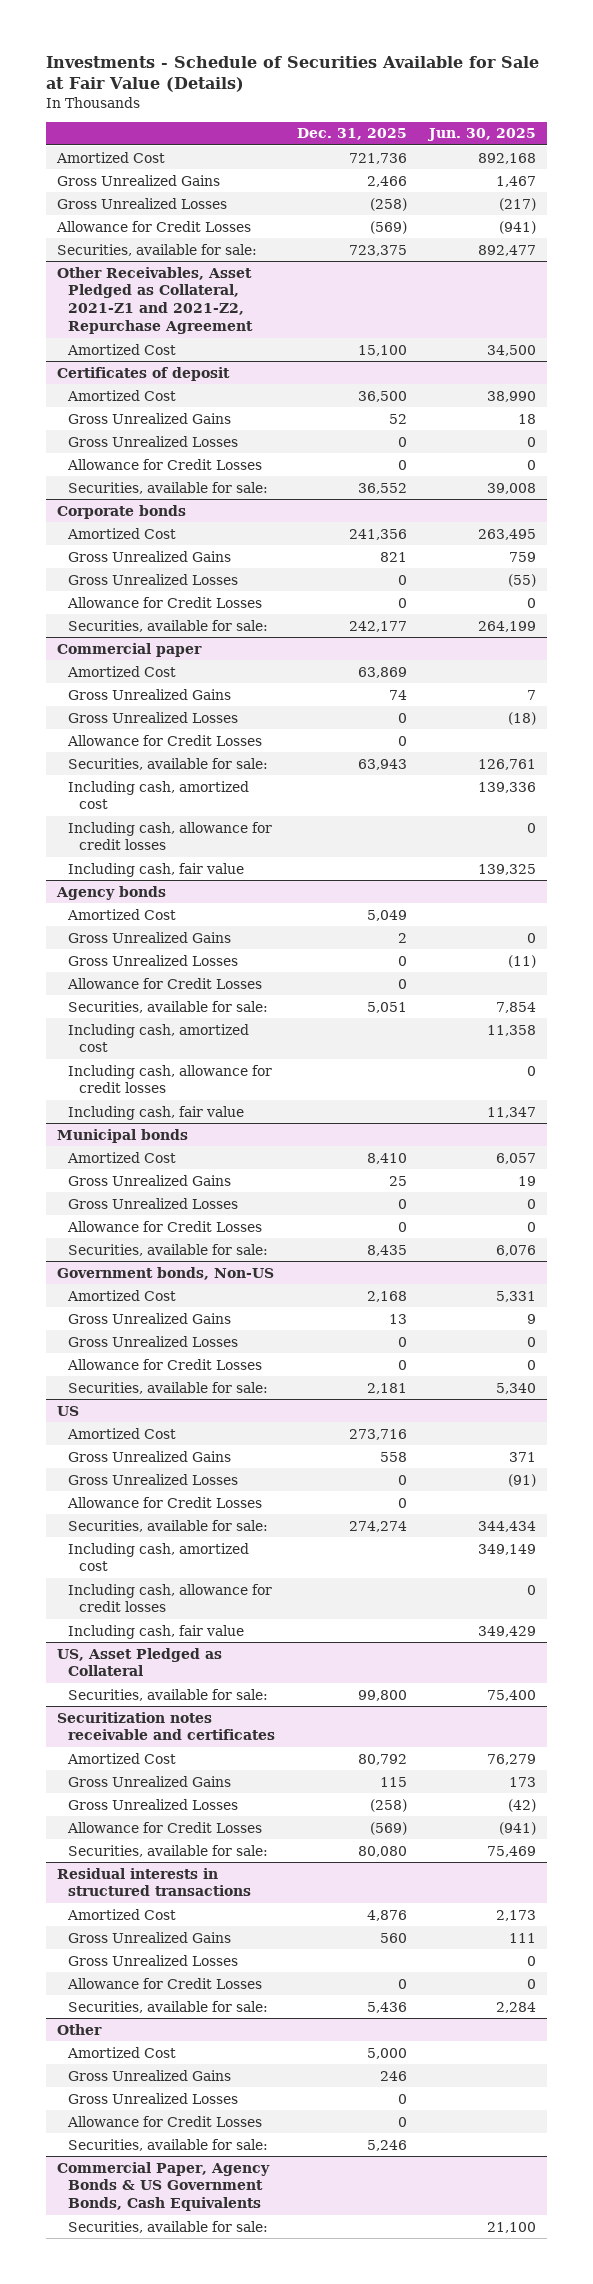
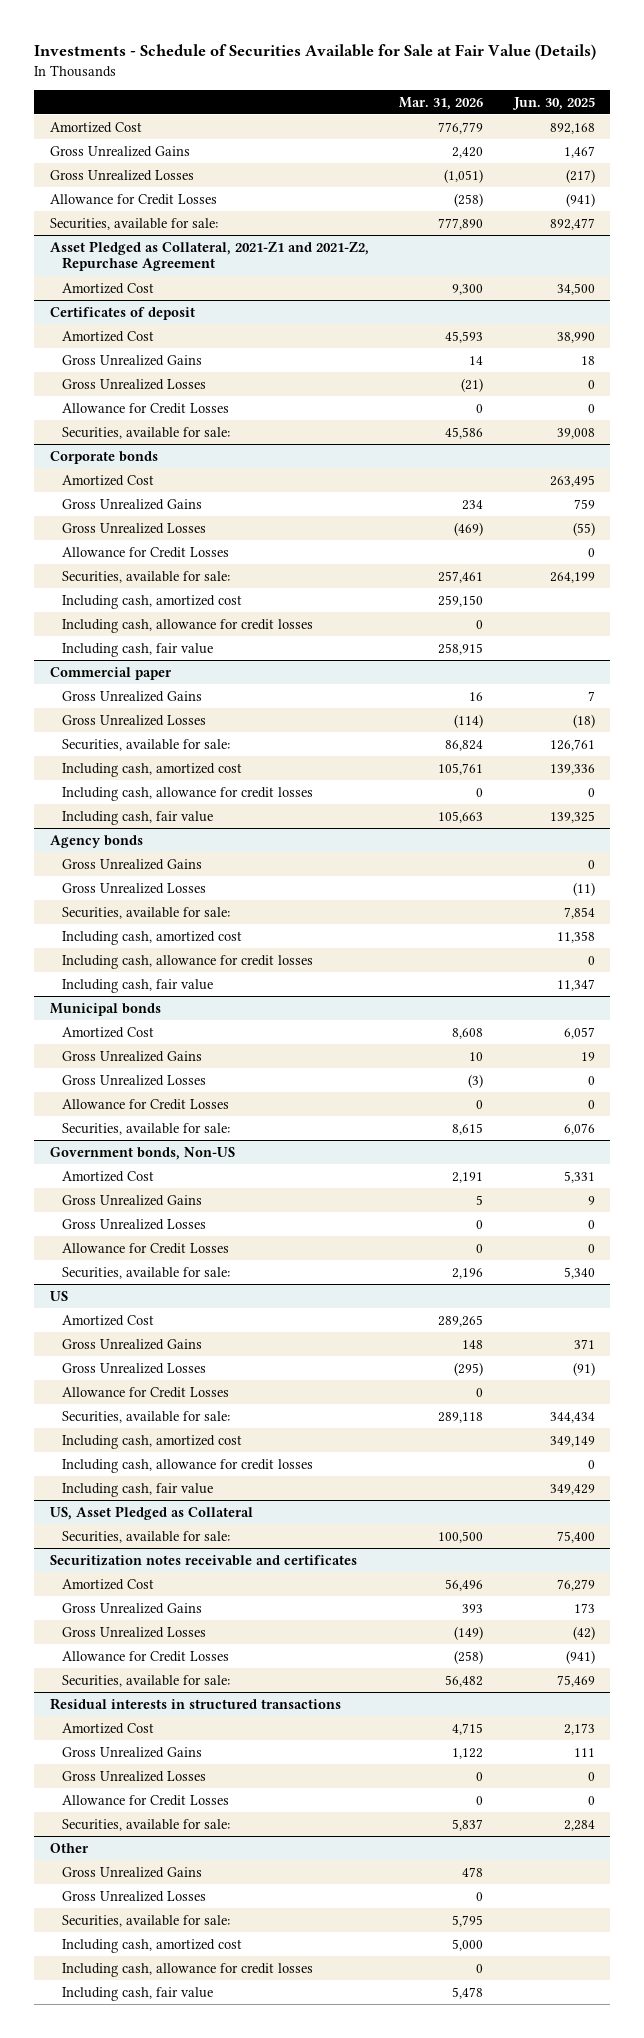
- | Dec. 31, 2025 | Jun. 30, 2025
+ | Mar. 31, 2026 | Jun. 30, 2025
- Other Receivables, Asset Pledged as Collateral, 2021-Z1 and 2021-Z2, Repurchase Agreement
+ Asset Pledged as Collateral, 2021-Z1 and 2021-Z2, Repurchase Agreement
@ Corporate bonds
+ Including cash, amortized cost | 259,150 |
+ Including cash, allowance for credit losses | 0 |
+ Including cash, fair value | 258,915 |
@ Commercial paper
- Amortized Cost | 63,869 |
- Allowance for Credit Losses | 0 |
@ Agency bonds
- Amortized Cost | 5,049 |
- Allowance for Credit Losses | 0 |
@ Other
- Amortized Cost | 5,000 |
- Allowance for Credit Losses | 0 |
- Commercial Paper, Agency Bonds & US Government Bonds, Cash Equivalents
- Securities, available for sale: | | 21,100
@ Other
+ Including cash, amortized cost | 5,000 |
+ Including cash, allowance for credit losses | 0 |
+ Including cash, fair value | 5,478 |

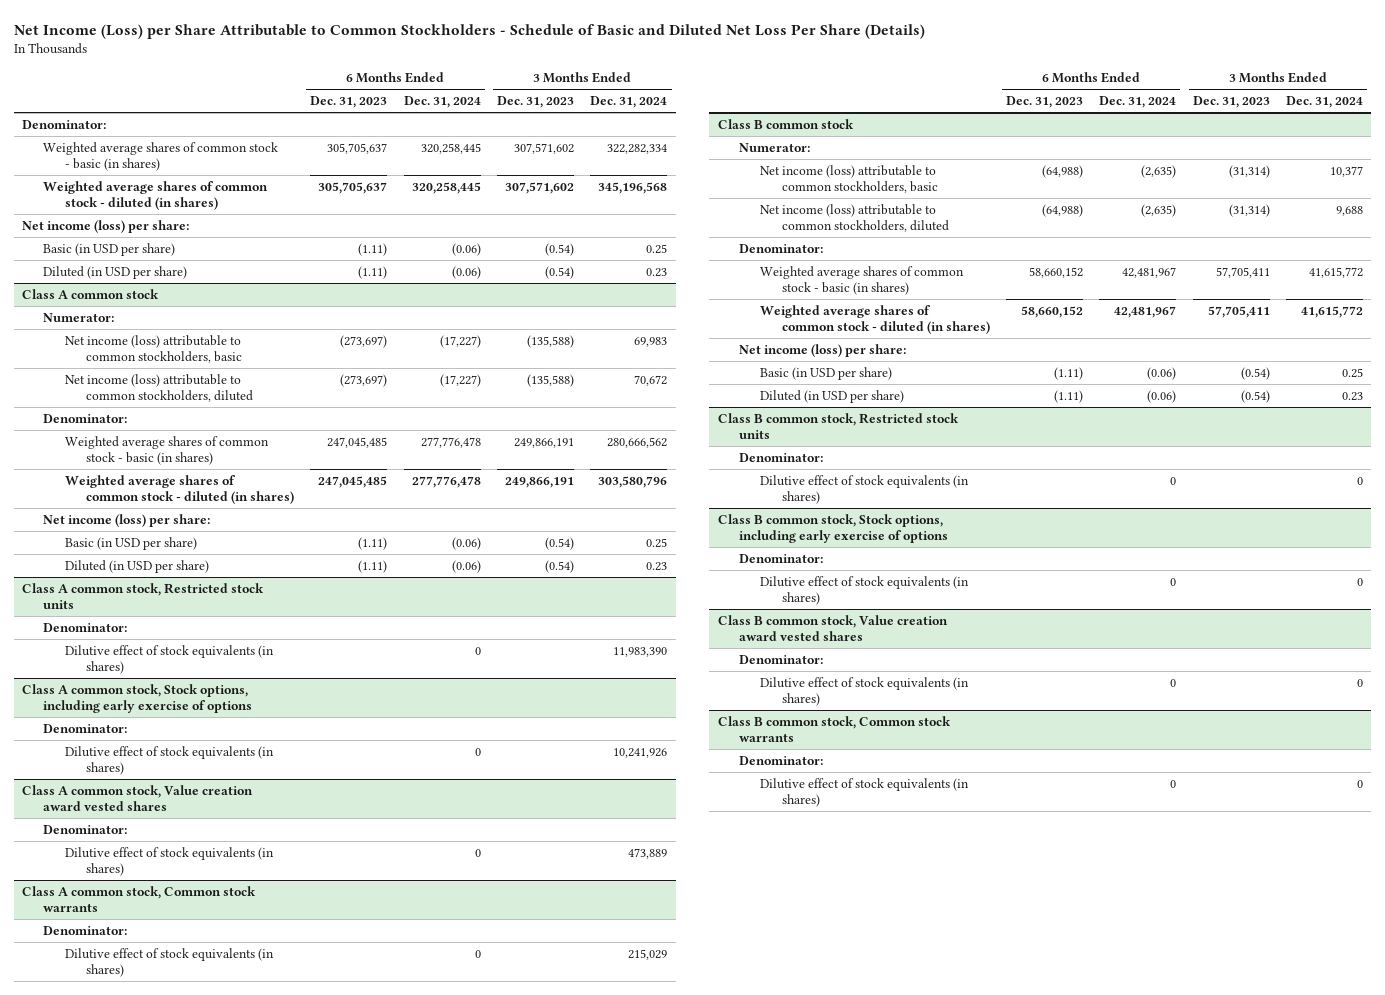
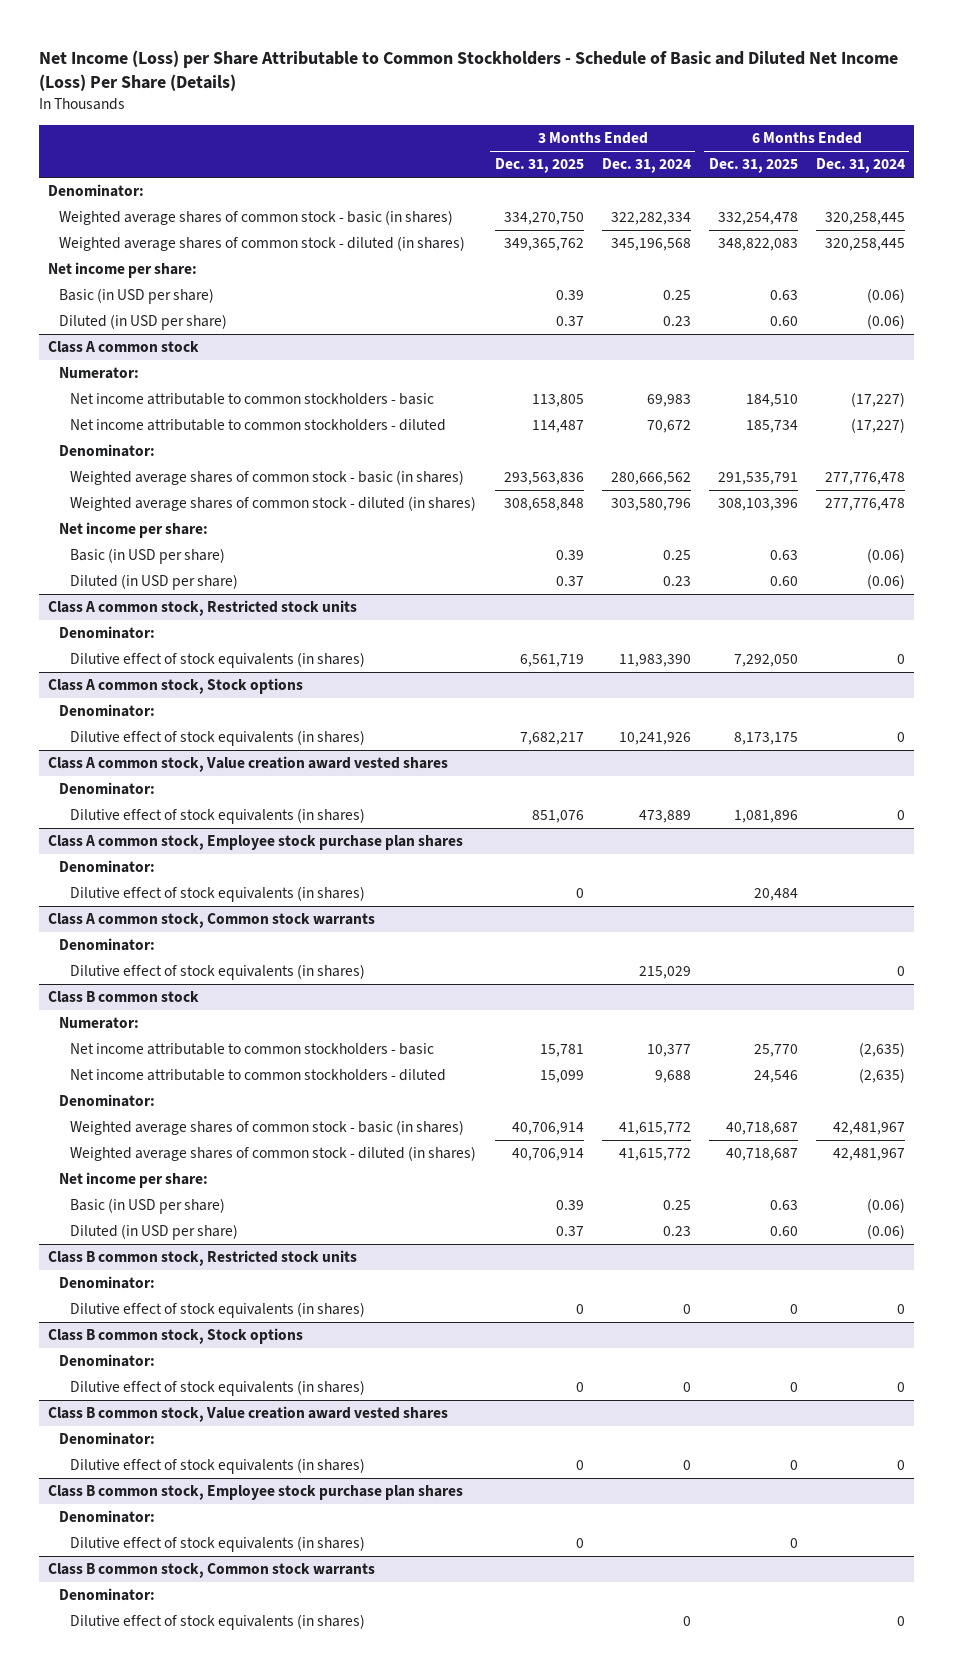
- Net Income (Loss) per Share Attributable to Common Stockholders - Schedule of Basic and Diluted Net Loss Per Share (Details)
+ Net Income (Loss) per Share Attributable to Common Stockholders - Schedule of Basic and Diluted Net Income (Loss) Per Share (Details)
- | 6 Months Ended Dec. 31, 2023 | 6 Months Ended Dec. 31, 2024 | 3 Months Ended Dec. 31, 2023 | 3 Months Ended Dec. 31, 2024
+ | 3 Months Ended Dec. 31, 2025 | 3 Months Ended Dec. 31, 2024 | 6 Months Ended Dec. 31, 2025 | 6 Months Ended Dec. 31, 2024
- Net income (loss) per share:
+ Net income per share:
@ Class A common stock
- Net income (loss) attributable to common stockholders, basic | (273,697) | (17,227) | (135,588) | 69,983
- Net income (loss) attributable to common stockholders, diluted | (273,697) | (17,227) | (135,588) | 70,672
+ Net income attributable to common stockholders - basic | 113,805 | 69,983 | 184,510 | (17,227)
+ Net income attributable to common stockholders - diluted | 114,487 | 70,672 | 185,734 | (17,227)
- Net income (loss) per share:
+ Net income per share:
- Class A common stock, Stock options, including early exercise of options
+ Class A common stock, Stock options
+ Class A common stock, Employee stock purchase plan shares
+ Denominator:
+ Dilutive effect of stock equivalents (in shares) | 0 | | 20,484 |
@ Class B common stock
- Net income (loss) attributable to common stockholders, basic | (64,988) | (2,635) | (31,314) | 10,377
- Net income (loss) attributable to common stockholders, diluted | (64,988) | (2,635) | (31,314) | 9,688
+ Net income attributable to common stockholders - basic | 15,781 | 10,377 | 25,770 | (2,635)
+ Net income attributable to common stockholders - diluted | 15,099 | 9,688 | 24,546 | (2,635)
- Net income (loss) per share:
+ Net income per share:
- Class B common stock, Stock options, including early exercise of options
+ Class B common stock, Stock options
+ Class B common stock, Employee stock purchase plan shares
+ Denominator:
+ Dilutive effect of stock equivalents (in shares) | 0 | | 0 |

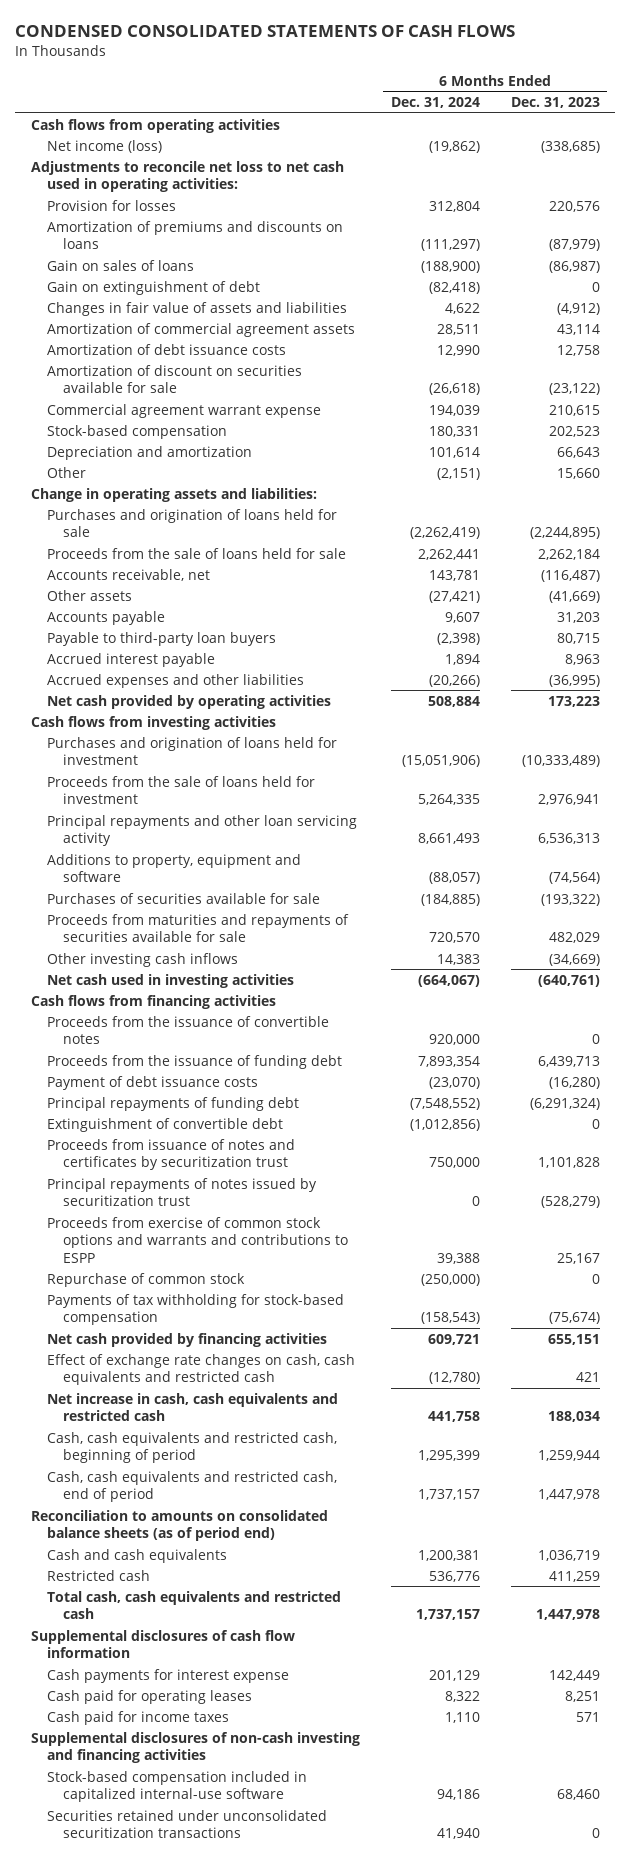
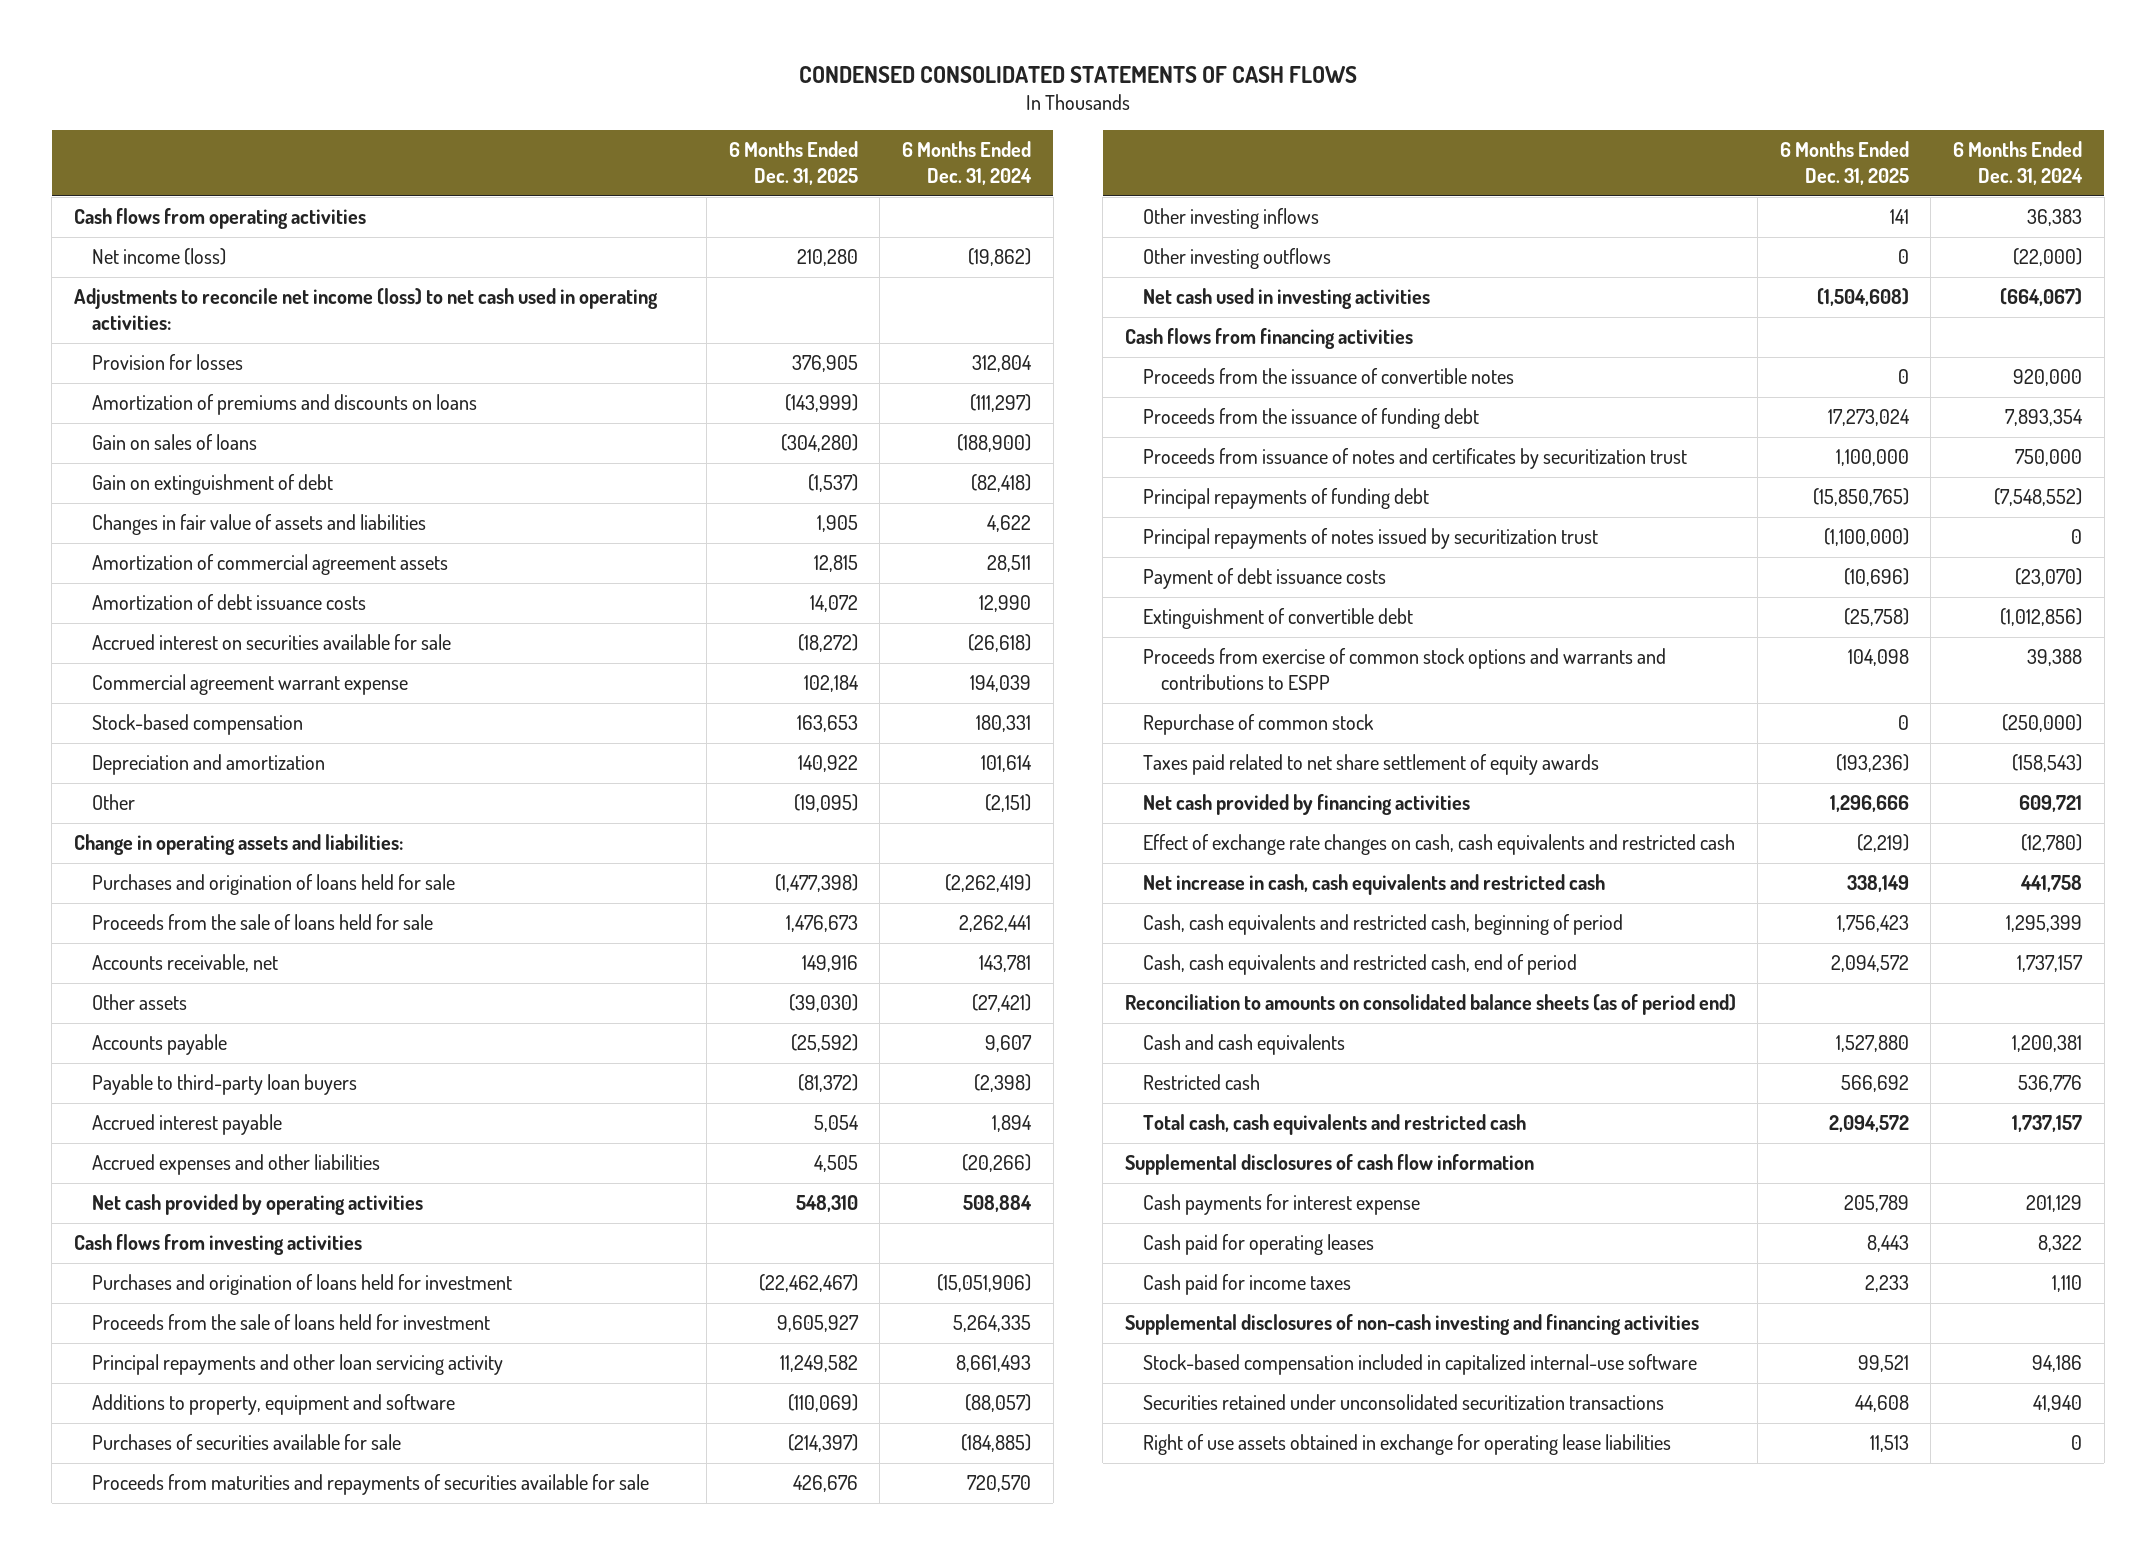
- | 6 Months Ended Dec. 31, 2024 | 6 Months Ended Dec. 31, 2023
+ | 6 Months Ended Dec. 31, 2025 | 6 Months Ended Dec. 31, 2024
- Adjustments to reconcile net loss to net cash used in operating activities:
+ Adjustments to reconcile net income (loss) to net cash used in operating activities:
- Amortization of discount on securities available for sale | (26,618) | (23,122)
+ Accrued interest on securities available for sale | (18,272) | (26,618)
- Other investing cash inflows | 14,383 | (34,669)
+ Other investing inflows | 141 | 36,383
+ Other investing outflows | 0 | (22,000)
moved down: Principal repayments of funding debt | (15,850,765) | (7,548,552)
moved down: Payment of debt issuance costs | (10,696) | (23,070)
moved down: Extinguishment of convertible debt | (25,758) | (1,012,856)
- Payments of tax withholding for stock-based compensation | (158,543) | (75,674)
+ Taxes paid related to net share settlement of equity awards | (193,236) | (158,543)
+ Right of use assets obtained in exchange for operating lease liabilities | 11,513 | 0

